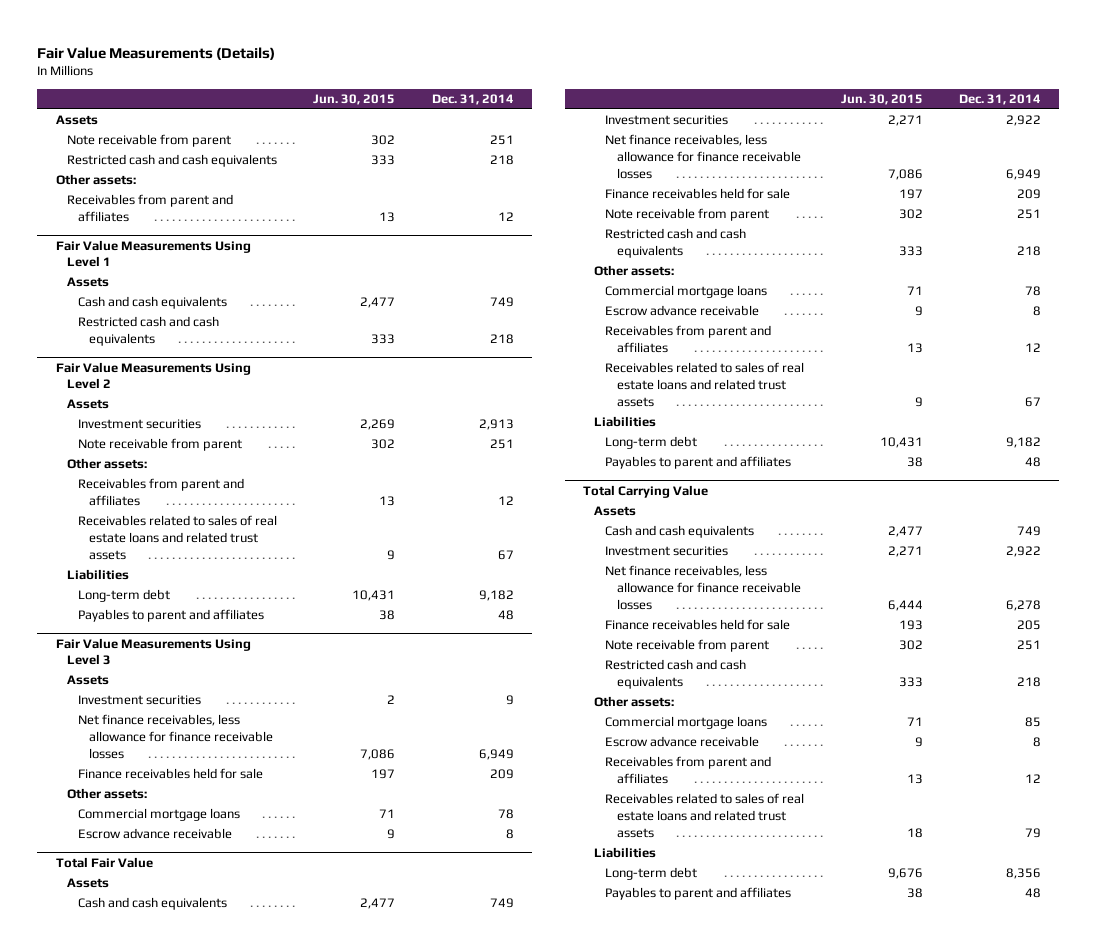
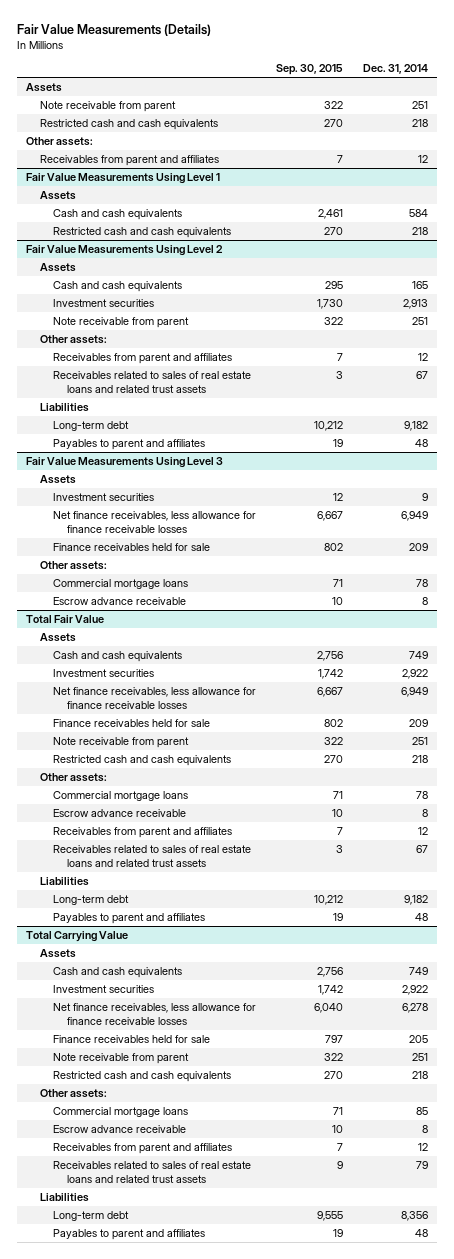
- | Jun. 30, 2015 | Dec. 31, 2014
+ | Sep. 30, 2015 | Dec. 31, 2014
@ Fair Value Measurements Using Level 1
- Cash and cash equivalents | 2,477 | 749
+ Cash and cash equivalents | 2,461 | 584
@ Fair Value Measurements Using Level 2
+ Cash and cash equivalents | 295 | 165

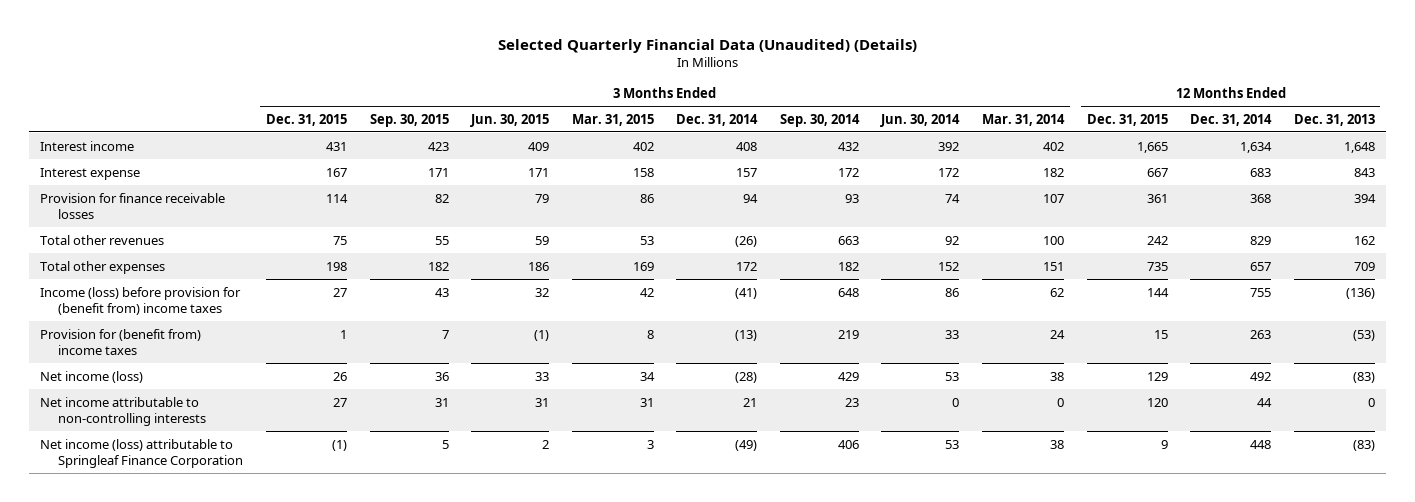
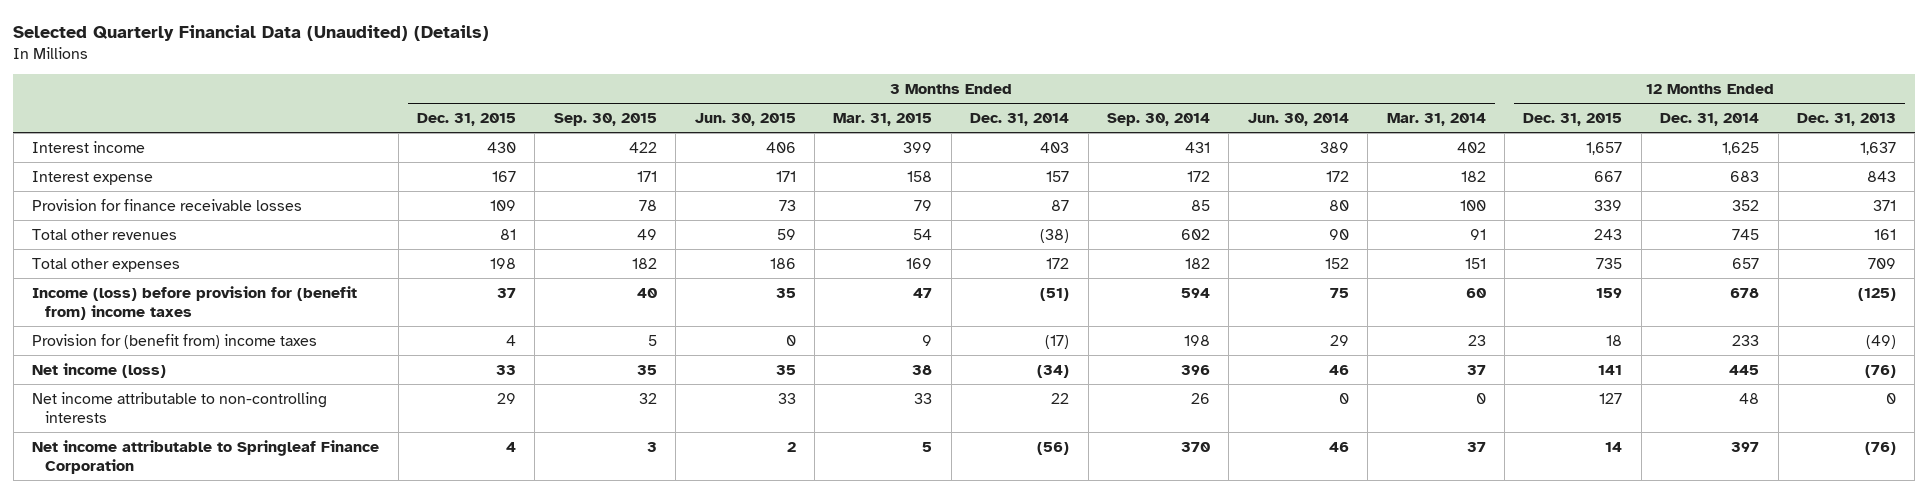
- Interest income | 431 | 423 | 409 | 402 | 408 | 432 | 392 | 402 | 1,665 | 1,634 | 1,648
+ Interest income | 430 | 422 | 406 | 399 | 403 | 431 | 389 | 402 | 1,657 | 1,625 | 1,637
- Provision for finance receivable losses | 114 | 82 | 79 | 86 | 94 | 93 | 74 | 107 | 361 | 368 | 394
- Total other revenues | 75 | 55 | 59 | 53 | (26) | 663 | 92 | 100 | 242 | 829 | 162
+ Provision for finance receivable losses | 109 | 78 | 73 | 79 | 87 | 85 | 80 | 100 | 339 | 352 | 371
+ Total other revenues | 81 | 49 | 59 | 54 | (38) | 602 | 90 | 91 | 243 | 745 | 161
- Income (loss) before provision for (benefit from) income taxes | 27 | 43 | 32 | 42 | (41) | 648 | 86 | 62 | 144 | 755 | (136)
- Provision for (benefit from) income taxes | 1 | 7 | (1) | 8 | (13) | 219 | 33 | 24 | 15 | 263 | (53)
- Net income (loss) | 26 | 36 | 33 | 34 | (28) | 429 | 53 | 38 | 129 | 492 | (83)
- Net income attributable to non-controlling interests | 27 | 31 | 31 | 31 | 21 | 23 | 0 | 0 | 120 | 44 | 0
- Net income (loss) attributable to Springleaf Finance Corporation | (1) | 5 | 2 | 3 | (49) | 406 | 53 | 38 | 9 | 448 | (83)
+ Income (loss) before provision for (benefit from) income taxes | 37 | 40 | 35 | 47 | (51) | 594 | 75 | 60 | 159 | 678 | (125)
+ Provision for (benefit from) income taxes | 4 | 5 | 0 | 9 | (17) | 198 | 29 | 23 | 18 | 233 | (49)
+ Net income (loss) | 33 | 35 | 35 | 38 | (34) | 396 | 46 | 37 | 141 | 445 | (76)
+ Net income attributable to non-controlling interests | 29 | 32 | 33 | 33 | 22 | 26 | 0 | 0 | 127 | 48 | 0
+ Net income attributable to Springleaf Finance Corporation | 4 | 3 | 2 | 5 | (56) | 370 | 46 | 37 | 14 | 397 | (76)

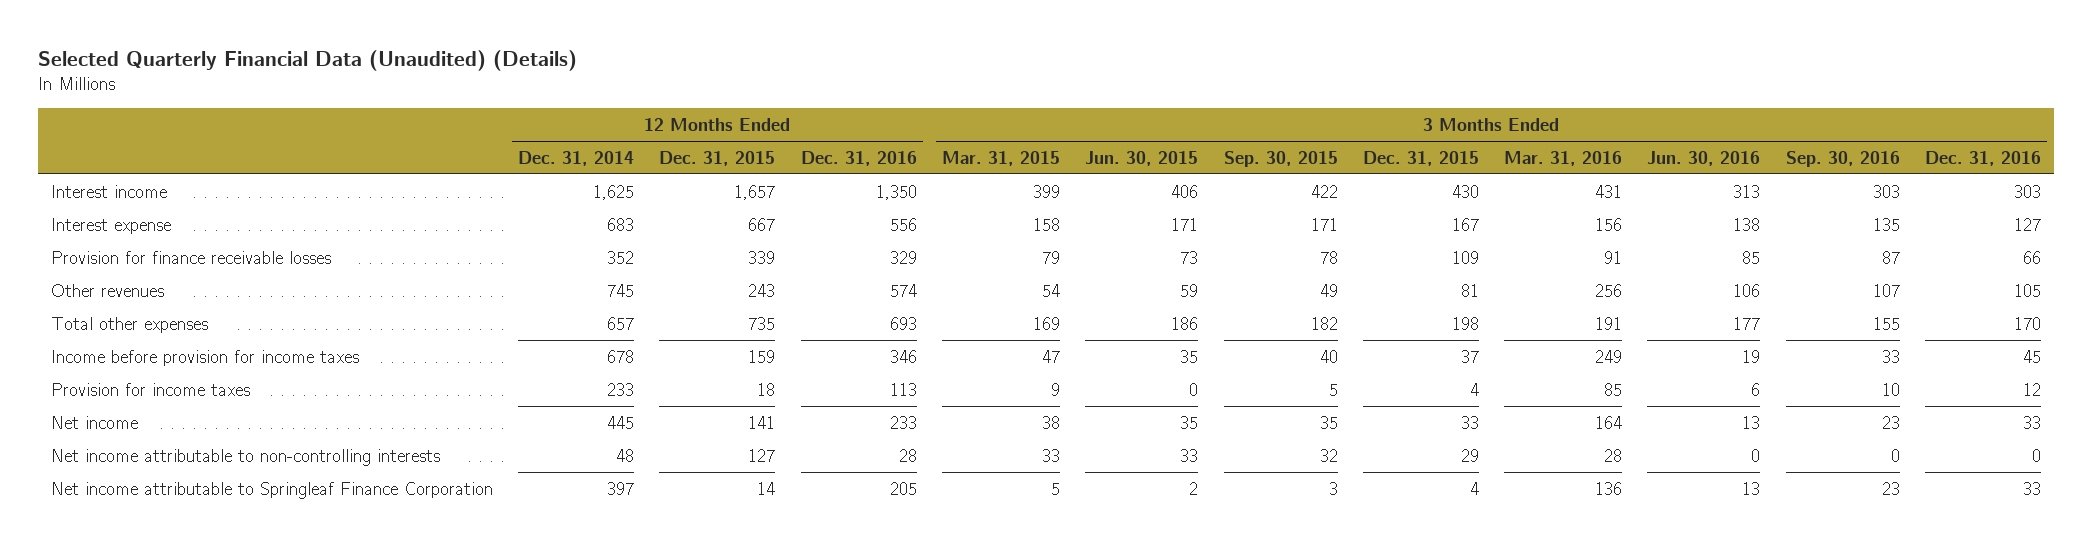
- | 3 Months Ended Dec. 31, 2015 | 3 Months Ended Sep. 30, 2015 | 3 Months Ended Jun. 30, 2015 | 3 Months Ended Mar. 31, 2015 | 3 Months Ended Dec. 31, 2014 | 3 Months Ended Sep. 30, 2014 | 3 Months Ended Jun. 30, 2014 | 3 Months Ended Mar. 31, 2014 | 12 Months Ended Dec. 31, 2015 | 12 Months Ended Dec. 31, 2014 | 12 Months Ended Dec. 31, 2013
+ | 12 Months Ended Dec. 31, 2014 | 12 Months Ended Dec. 31, 2015 | 12 Months Ended Dec. 31, 2016 | 3 Months Ended Mar. 31, 2015 | 3 Months Ended Jun. 30, 2015 | 3 Months Ended Sep. 30, 2015 | 3 Months Ended Dec. 31, 2015 | 3 Months Ended Mar. 31, 2016 | 3 Months Ended Jun. 30, 2016 | 3 Months Ended Sep. 30, 2016 | 3 Months Ended Dec. 31, 2016
- Total other revenues | 81 | 49 | 59 | 54 | (38) | 602 | 90 | 91 | 243 | 745 | 161
+ Other revenues | 745 | 243 | 574 | 54 | 59 | 49 | 81 | 256 | 106 | 107 | 105
- Income (loss) before provision for (benefit from) income taxes | 37 | 40 | 35 | 47 | (51) | 594 | 75 | 60 | 159 | 678 | (125)
- Provision for (benefit from) income taxes | 4 | 5 | 0 | 9 | (17) | 198 | 29 | 23 | 18 | 233 | (49)
- Net income (loss) | 33 | 35 | 35 | 38 | (34) | 396 | 46 | 37 | 141 | 445 | (76)
+ Income before provision for income taxes | 678 | 159 | 346 | 47 | 35 | 40 | 37 | 249 | 19 | 33 | 45
+ Provision for income taxes | 233 | 18 | 113 | 9 | 0 | 5 | 4 | 85 | 6 | 10 | 12
+ Net income | 445 | 141 | 233 | 38 | 35 | 35 | 33 | 164 | 13 | 23 | 33

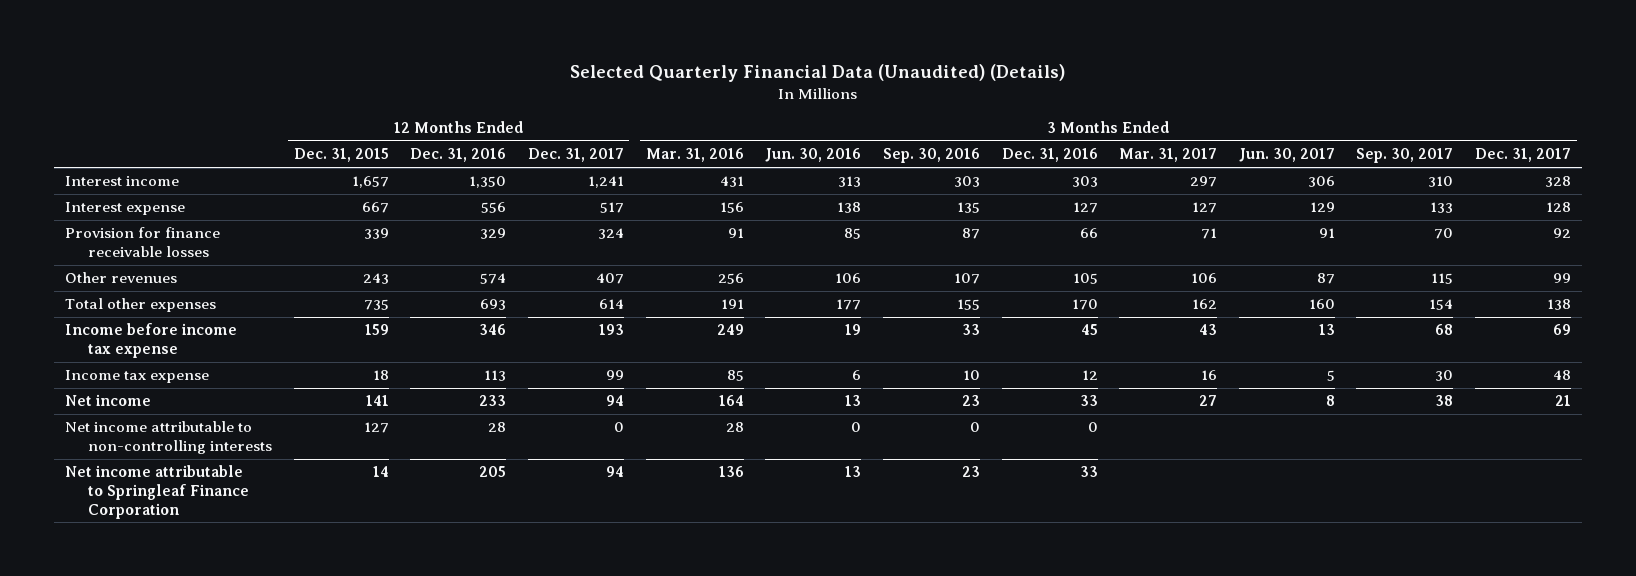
- | 12 Months Ended Dec. 31, 2014 | 12 Months Ended Dec. 31, 2015 | 12 Months Ended Dec. 31, 2016 | 3 Months Ended Mar. 31, 2015 | 3 Months Ended Jun. 30, 2015 | 3 Months Ended Sep. 30, 2015 | 3 Months Ended Dec. 31, 2015 | 3 Months Ended Mar. 31, 2016 | 3 Months Ended Jun. 30, 2016 | 3 Months Ended Sep. 30, 2016 | 3 Months Ended Dec. 31, 2016
+ | 12 Months Ended Dec. 31, 2015 | 12 Months Ended Dec. 31, 2016 | 12 Months Ended Dec. 31, 2017 | 3 Months Ended Mar. 31, 2016 | 3 Months Ended Jun. 30, 2016 | 3 Months Ended Sep. 30, 2016 | 3 Months Ended Dec. 31, 2016 | 3 Months Ended Mar. 31, 2017 | 3 Months Ended Jun. 30, 2017 | 3 Months Ended Sep. 30, 2017 | 3 Months Ended Dec. 31, 2017
- Income before provision for income taxes | 678 | 159 | 346 | 47 | 35 | 40 | 37 | 249 | 19 | 33 | 45
- Provision for income taxes | 233 | 18 | 113 | 9 | 0 | 5 | 4 | 85 | 6 | 10 | 12
+ Income before income tax expense | 159 | 346 | 193 | 249 | 19 | 33 | 45 | 43 | 13 | 68 | 69
+ Income tax expense | 18 | 113 | 99 | 85 | 6 | 10 | 12 | 16 | 5 | 30 | 48

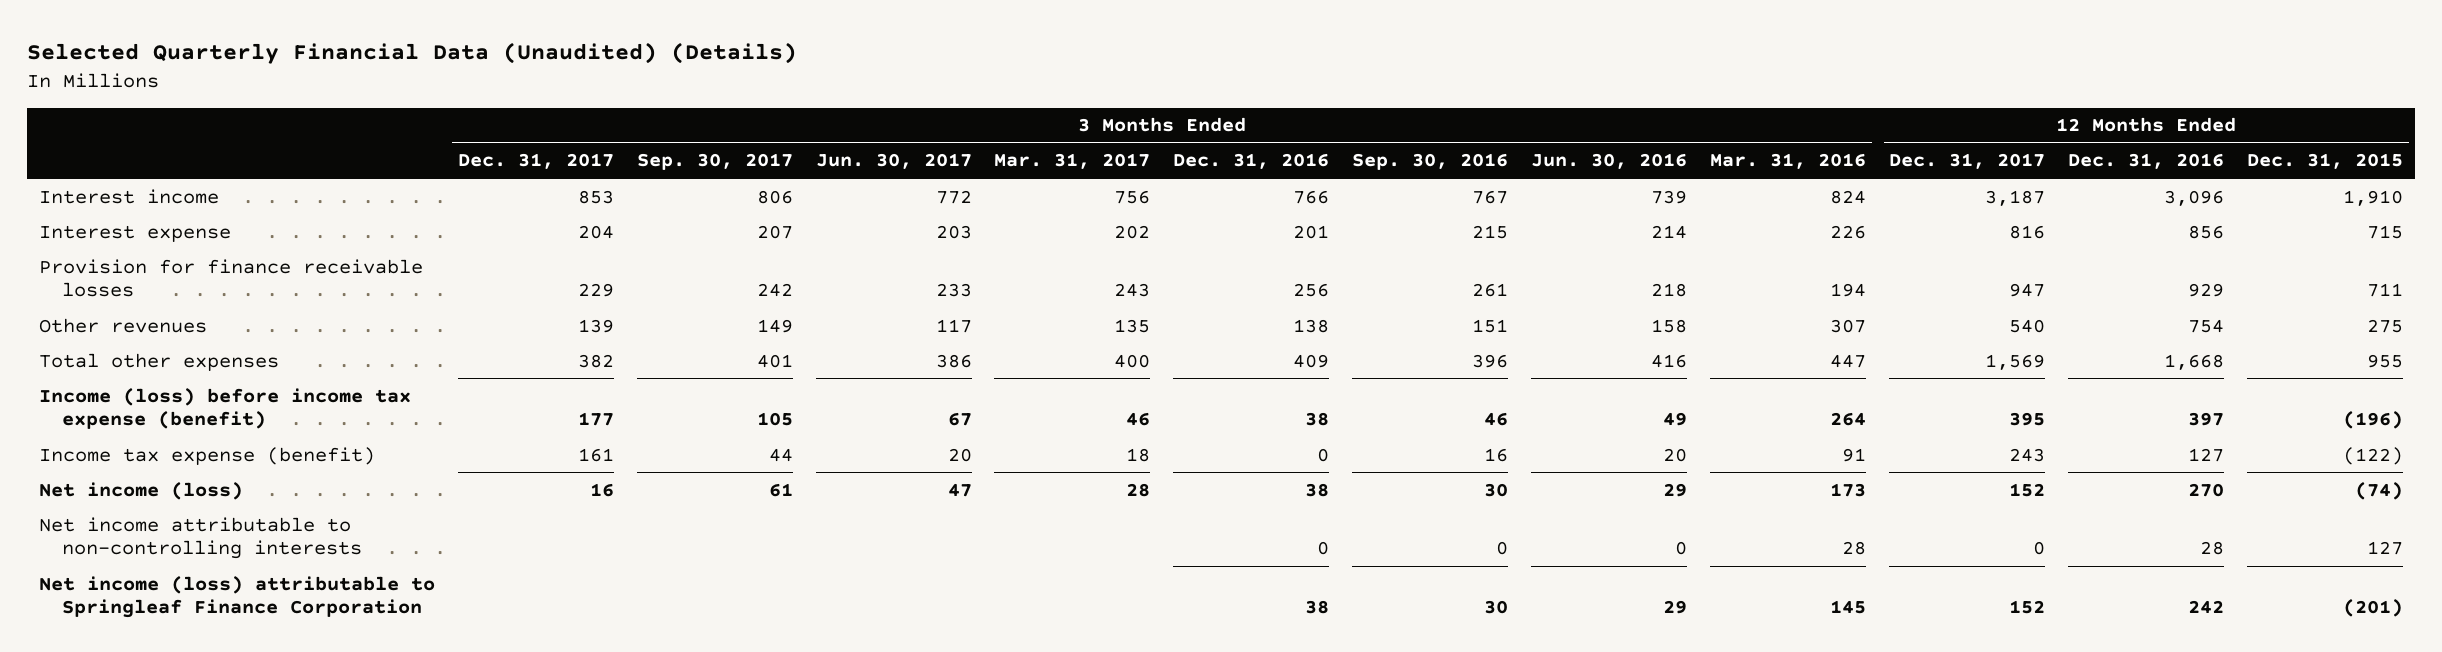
- | 12 Months Ended Dec. 31, 2015 | 12 Months Ended Dec. 31, 2016 | 12 Months Ended Dec. 31, 2017 | 3 Months Ended Mar. 31, 2016 | 3 Months Ended Jun. 30, 2016 | 3 Months Ended Sep. 30, 2016 | 3 Months Ended Dec. 31, 2016 | 3 Months Ended Mar. 31, 2017 | 3 Months Ended Jun. 30, 2017 | 3 Months Ended Sep. 30, 2017 | 3 Months Ended Dec. 31, 2017
+ | 3 Months Ended Dec. 31, 2017 | 3 Months Ended Sep. 30, 2017 | 3 Months Ended Jun. 30, 2017 | 3 Months Ended Mar. 31, 2017 | 3 Months Ended Dec. 31, 2016 | 3 Months Ended Sep. 30, 2016 | 3 Months Ended Jun. 30, 2016 | 3 Months Ended Mar. 31, 2016 | 12 Months Ended Dec. 31, 2017 | 12 Months Ended Dec. 31, 2016 | 12 Months Ended Dec. 31, 2015
- Interest income | 1,657 | 1,350 | 1,241 | 431 | 313 | 303 | 303 | 297 | 306 | 310 | 328
- Interest expense | 667 | 556 | 517 | 156 | 138 | 135 | 127 | 127 | 129 | 133 | 128
- Provision for finance receivable losses | 339 | 329 | 324 | 91 | 85 | 87 | 66 | 71 | 91 | 70 | 92
- Other revenues | 243 | 574 | 407 | 256 | 106 | 107 | 105 | 106 | 87 | 115 | 99
- Total other expenses | 735 | 693 | 614 | 191 | 177 | 155 | 170 | 162 | 160 | 154 | 138
- Income before income tax expense | 159 | 346 | 193 | 249 | 19 | 33 | 45 | 43 | 13 | 68 | 69
- Income tax expense | 18 | 113 | 99 | 85 | 6 | 10 | 12 | 16 | 5 | 30 | 48
- Net income | 141 | 233 | 94 | 164 | 13 | 23 | 33 | 27 | 8 | 38 | 21
+ Interest income | 853 | 806 | 772 | 756 | 766 | 767 | 739 | 824 | 3,187 | 3,096 | 1,910
+ Interest expense | 204 | 207 | 203 | 202 | 201 | 215 | 214 | 226 | 816 | 856 | 715
+ Provision for finance receivable losses | 229 | 242 | 233 | 243 | 256 | 261 | 218 | 194 | 947 | 929 | 711
+ Other revenues | 139 | 149 | 117 | 135 | 138 | 151 | 158 | 307 | 540 | 754 | 275
+ Total other expenses | 382 | 401 | 386 | 400 | 409 | 396 | 416 | 447 | 1,569 | 1,668 | 955
+ Income (loss) before income tax expense (benefit) | 177 | 105 | 67 | 46 | 38 | 46 | 49 | 264 | 395 | 397 | (196)
+ Income tax expense (benefit) | 161 | 44 | 20 | 18 | 0 | 16 | 20 | 91 | 243 | 127 | (122)
+ Net income (loss) | 16 | 61 | 47 | 28 | 38 | 30 | 29 | 173 | 152 | 270 | (74)
- Net income attributable to Springleaf Finance Corporation | 14 | 205 | 94 | 136 | 13 | 23 | 33 | | | |
+ Net income (loss) attributable to Springleaf Finance Corporation | | | | | 38 | 30 | 29 | 145 | 152 | 242 | (201)

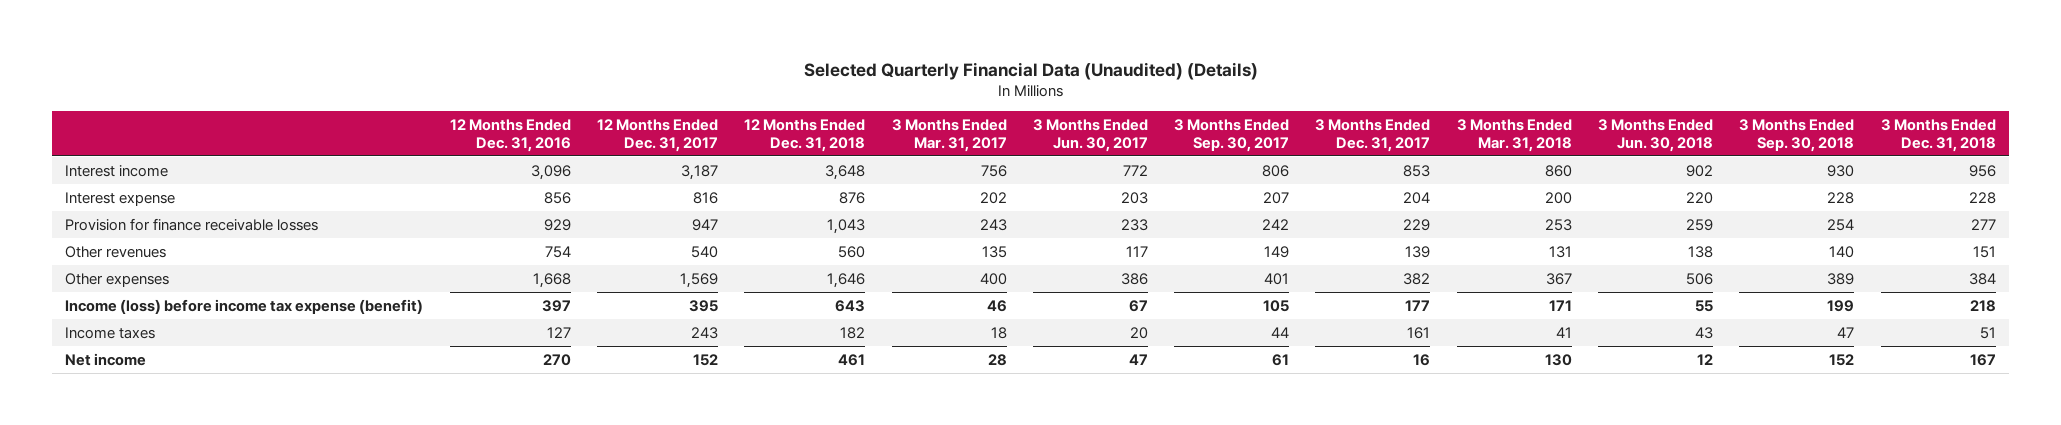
- | 3 Months Ended Dec. 31, 2017 | 3 Months Ended Sep. 30, 2017 | 3 Months Ended Jun. 30, 2017 | 3 Months Ended Mar. 31, 2017 | 3 Months Ended Dec. 31, 2016 | 3 Months Ended Sep. 30, 2016 | 3 Months Ended Jun. 30, 2016 | 3 Months Ended Mar. 31, 2016 | 12 Months Ended Dec. 31, 2017 | 12 Months Ended Dec. 31, 2016 | 12 Months Ended Dec. 31, 2015
+ | 12 Months Ended Dec. 31, 2016 | 12 Months Ended Dec. 31, 2017 | 12 Months Ended Dec. 31, 2018 | 3 Months Ended Mar. 31, 2017 | 3 Months Ended Jun. 30, 2017 | 3 Months Ended Sep. 30, 2017 | 3 Months Ended Dec. 31, 2017 | 3 Months Ended Mar. 31, 2018 | 3 Months Ended Jun. 30, 2018 | 3 Months Ended Sep. 30, 2018 | 3 Months Ended Dec. 31, 2018
- Total other expenses | 382 | 401 | 386 | 400 | 409 | 396 | 416 | 447 | 1,569 | 1,668 | 955
+ Other expenses | 1,668 | 1,569 | 1,646 | 400 | 386 | 401 | 382 | 367 | 506 | 389 | 384
- Income tax expense (benefit) | 161 | 44 | 20 | 18 | 0 | 16 | 20 | 91 | 243 | 127 | (122)
- Net income (loss) | 16 | 61 | 47 | 28 | 38 | 30 | 29 | 173 | 152 | 270 | (74)
- Net income attributable to non-controlling interests | | | | | 0 | 0 | 0 | 28 | 0 | 28 | 127
- Net income (loss) attributable to Springleaf Finance Corporation | | | | | 38 | 30 | 29 | 145 | 152 | 242 | (201)
+ Income taxes | 127 | 243 | 182 | 18 | 20 | 44 | 161 | 41 | 43 | 47 | 51
+ Net income | 270 | 152 | 461 | 28 | 47 | 61 | 16 | 130 | 12 | 152 | 167

